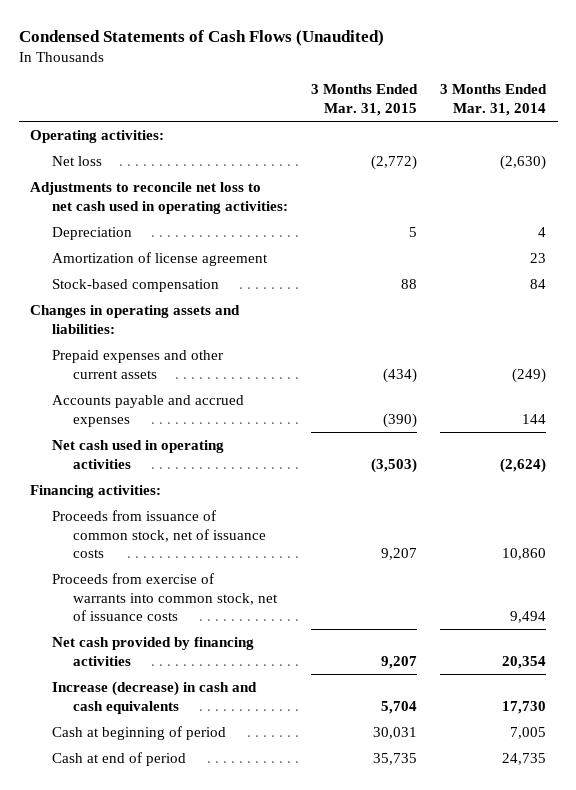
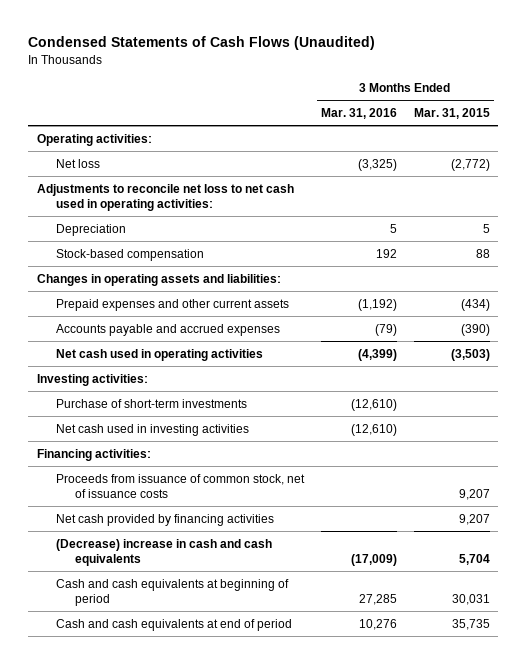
- | 3 Months Ended Mar. 31, 2015 | 3 Months Ended Mar. 31, 2014
+ | 3 Months Ended Mar. 31, 2016 | 3 Months Ended Mar. 31, 2015
- Amortization of license agreement | | 23
+ Investing activities:
+ Purchase of short-term investments | (12,610) |
+ Net cash used in investing activities | (12,610) |
- Proceeds from exercise of warrants into common stock, net of issuance costs | | 9,494
- Increase (decrease) in cash and cash equivalents | 5,704 | 17,730
- Cash at beginning of period | 30,031 | 7,005
- Cash at end of period | 35,735 | 24,735
+ (Decrease) increase in cash and cash equivalents | (17,009) | 5,704
+ Cash and cash equivalents at beginning of period | 27,285 | 30,031
+ Cash and cash equivalents at end of period | 10,276 | 35,735

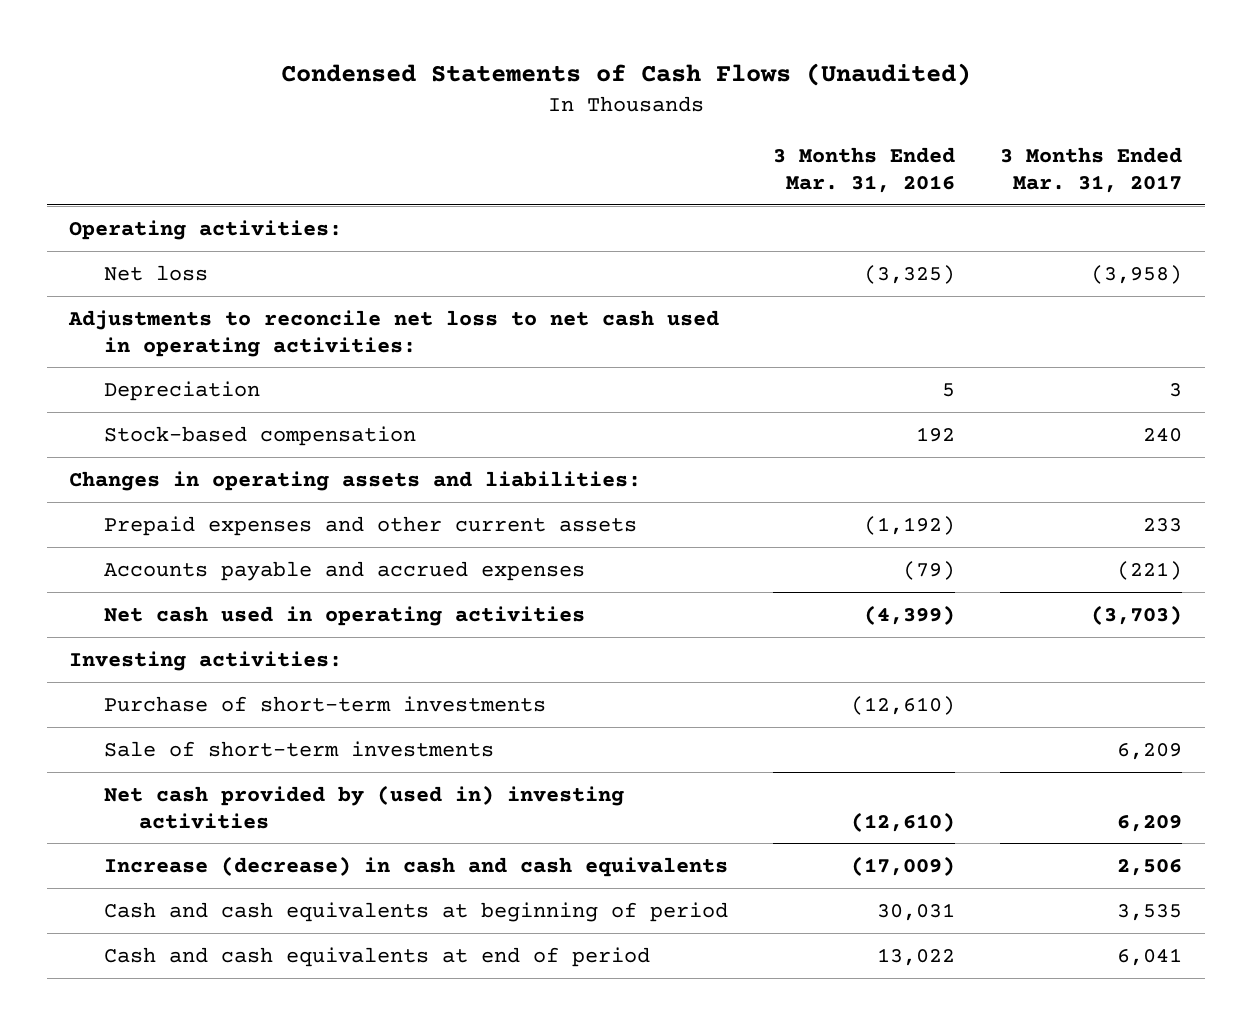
- | 3 Months Ended Mar. 31, 2016 | 3 Months Ended Mar. 31, 2015
+ | 3 Months Ended Mar. 31, 2016 | 3 Months Ended Mar. 31, 2017
- Net cash used in investing activities | (12,610) |
- Financing activities:
- Proceeds from issuance of common stock, net of issuance costs | | 9,207
- Net cash provided by financing activities | | 9,207
- (Decrease) increase in cash and cash equivalents | (17,009) | 5,704
- Cash and cash equivalents at beginning of period | 27,285 | 30,031
- Cash and cash equivalents at end of period | 10,276 | 35,735
+ Sale of short-term investments | | 6,209
+ Net cash provided by (used in) investing activities | (12,610) | 6,209
+ Increase (decrease) in cash and cash equivalents | (17,009) | 2,506
+ Cash and cash equivalents at beginning of period | 30,031 | 3,535
+ Cash and cash equivalents at end of period | 13,022 | 6,041

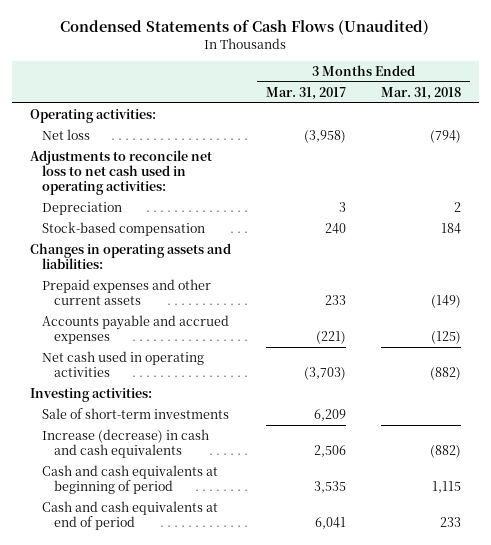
- | 3 Months Ended Mar. 31, 2016 | 3 Months Ended Mar. 31, 2017
+ | 3 Months Ended Mar. 31, 2017 | 3 Months Ended Mar. 31, 2018
- Purchase of short-term investments | (12,610) |
- Net cash provided by (used in) investing activities | (12,610) | 6,209

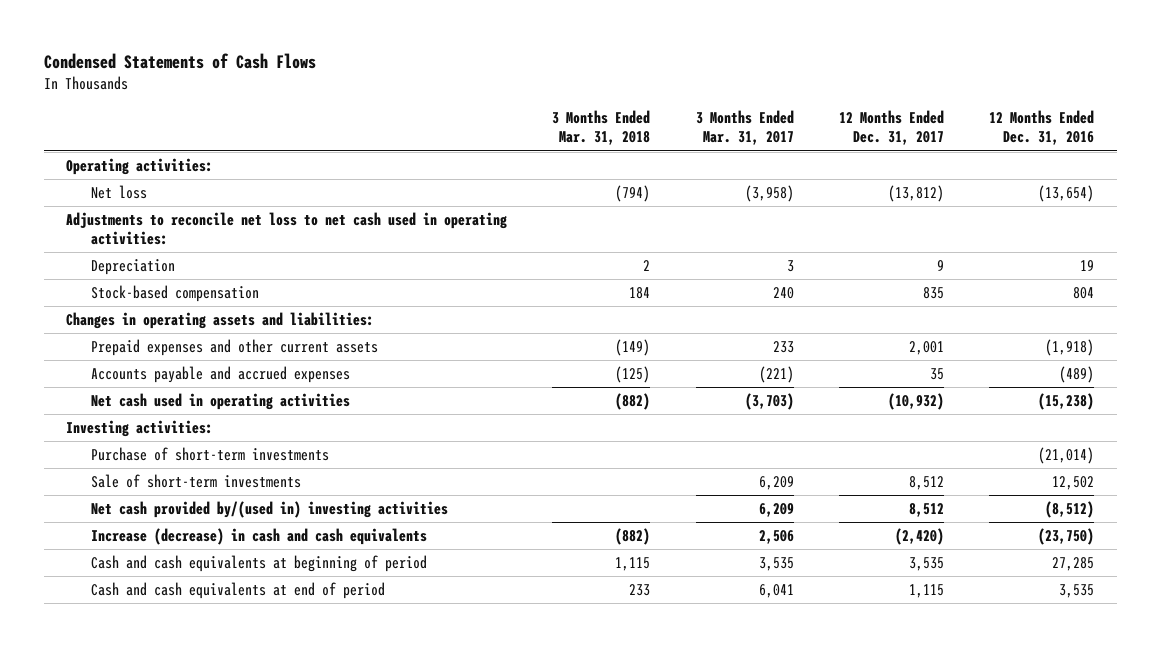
- Condensed Statements of Cash Flows (Unaudited)
+ Condensed Statements of Cash Flows
- | 3 Months Ended Mar. 31, 2017 | 3 Months Ended Mar. 31, 2018
+ | 3 Months Ended Mar. 31, 2018 | 3 Months Ended Mar. 31, 2017 | 12 Months Ended Dec. 31, 2017 | 12 Months Ended Dec. 31, 2016
+ Purchase of short-term investments | | | | (21,014)
+ Net cash provided by/(used in) investing activities | | 6,209 | 8,512 | (8,512)

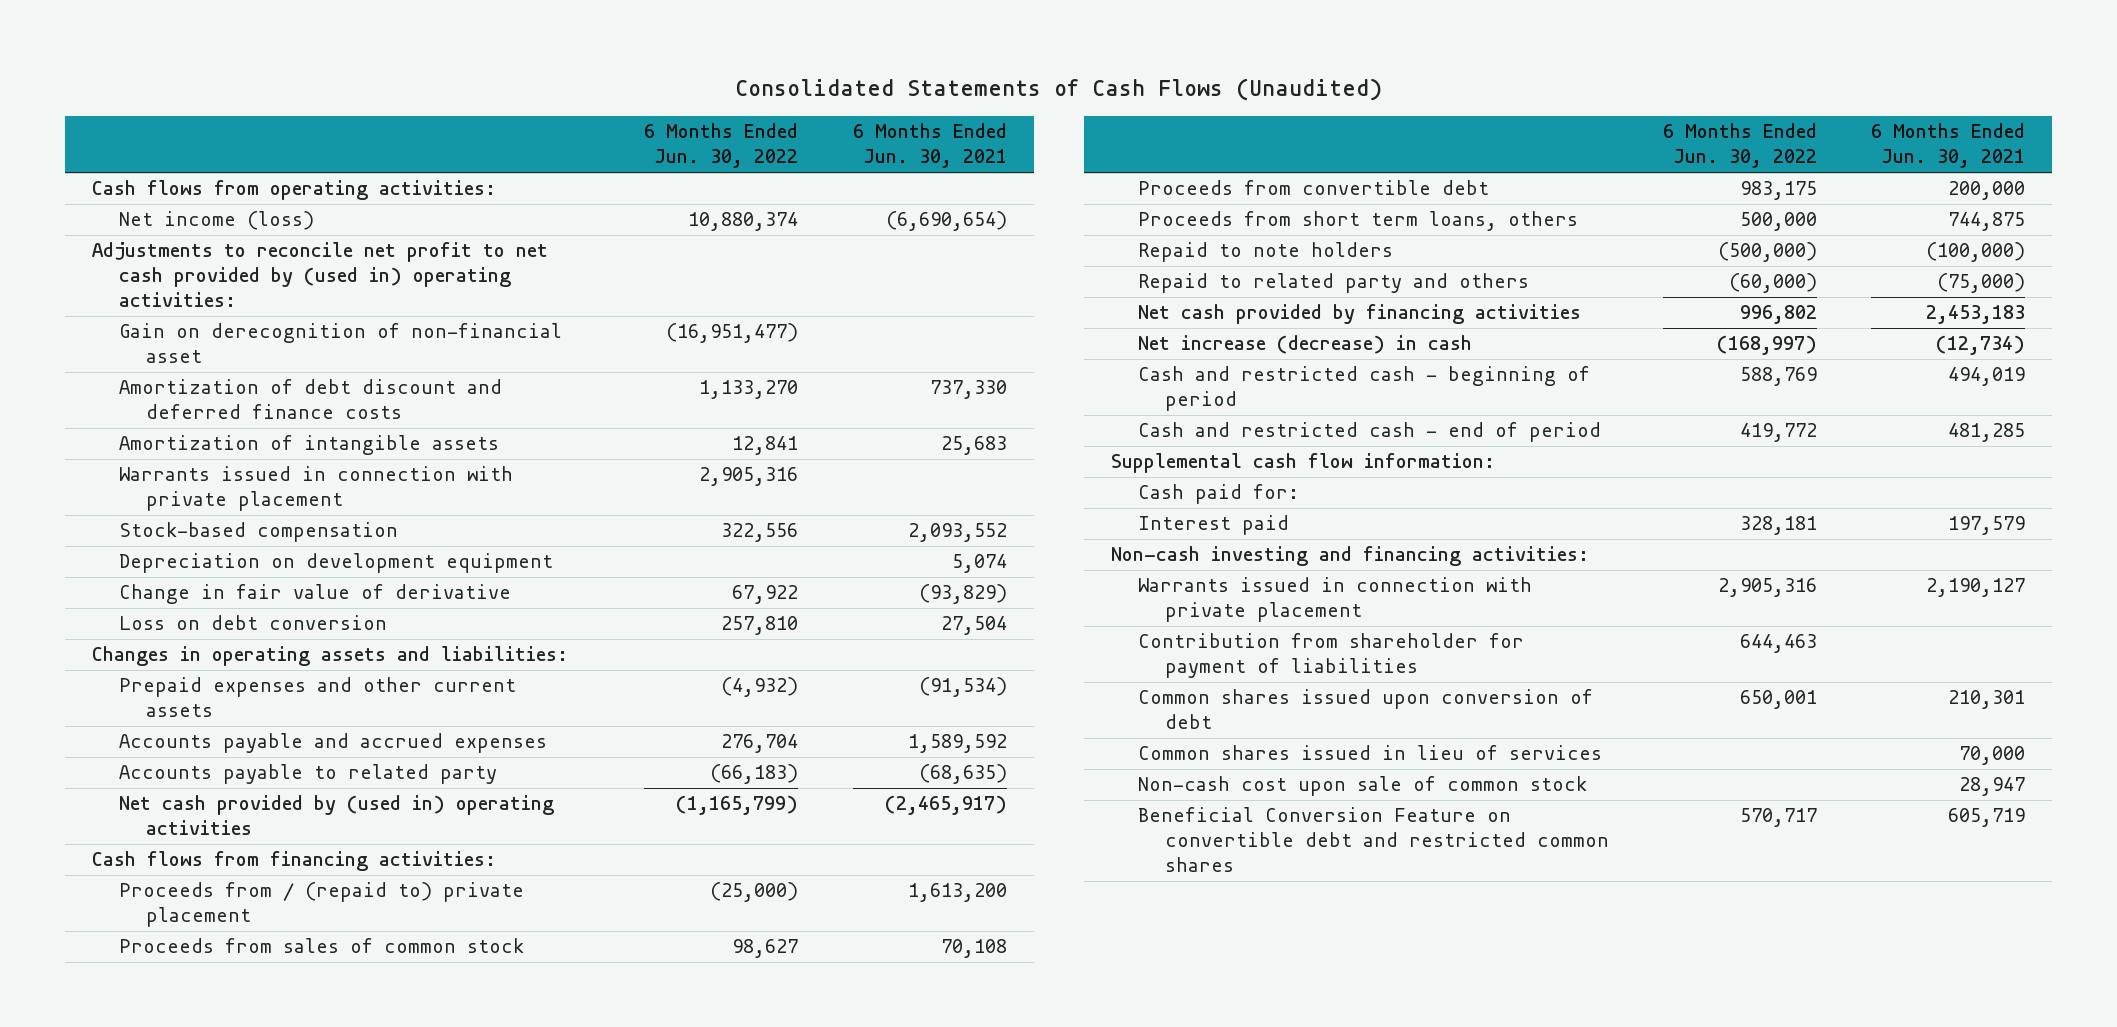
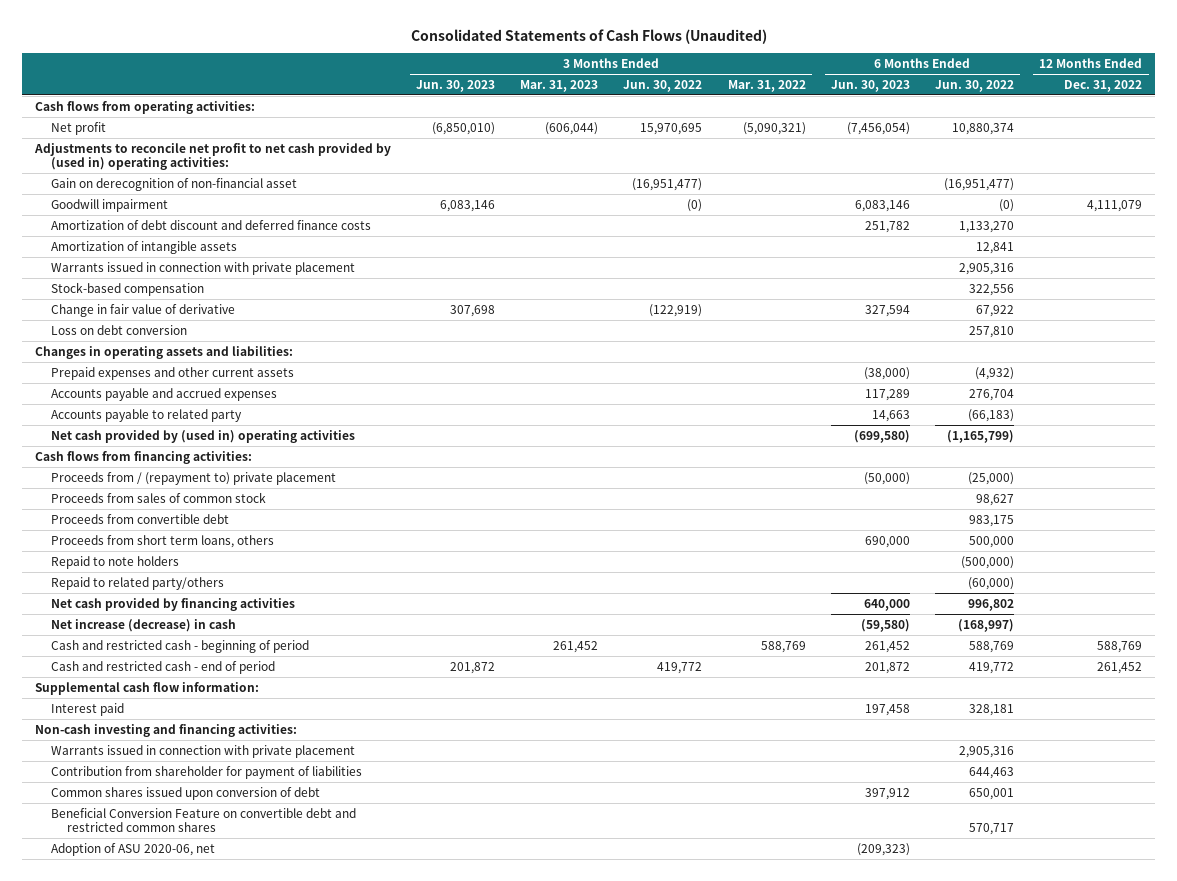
- | 6 Months Ended Jun. 30, 2022 | 6 Months Ended Jun. 30, 2021
+ | 3 Months Ended Jun. 30, 2023 | 3 Months Ended Mar. 31, 2023 | 3 Months Ended Jun. 30, 2022 | 3 Months Ended Mar. 31, 2022 | 6 Months Ended Jun. 30, 2023 | 6 Months Ended Jun. 30, 2022 | 12 Months Ended Dec. 31, 2022
- Net income (loss) | 10,880,374 | (6,690,654)
+ Net profit | (6,850,010) | (606,044) | 15,970,695 | (5,090,321) | (7,456,054) | 10,880,374 |
+ Goodwill impairment | 6,083,146 | | (0) | | 6,083,146 | (0) | 4,111,079
- Depreciation on development equipment | | 5,074
- Proceeds from / (repaid to) private placement | (25,000) | 1,613,200
+ Proceeds from / (repayment to) private placement | | | | | (50,000) | (25,000) |
- Repaid to related party and others | (60,000) | (75,000)
+ Repaid to related party/others | | | | | | (60,000) |
- Cash paid for:
- Common shares issued in lieu of services | | 70,000
- Non-cash cost upon sale of common stock | | 28,947
+ Adoption of ASU 2020-06, net | | | | | (209,323) | |

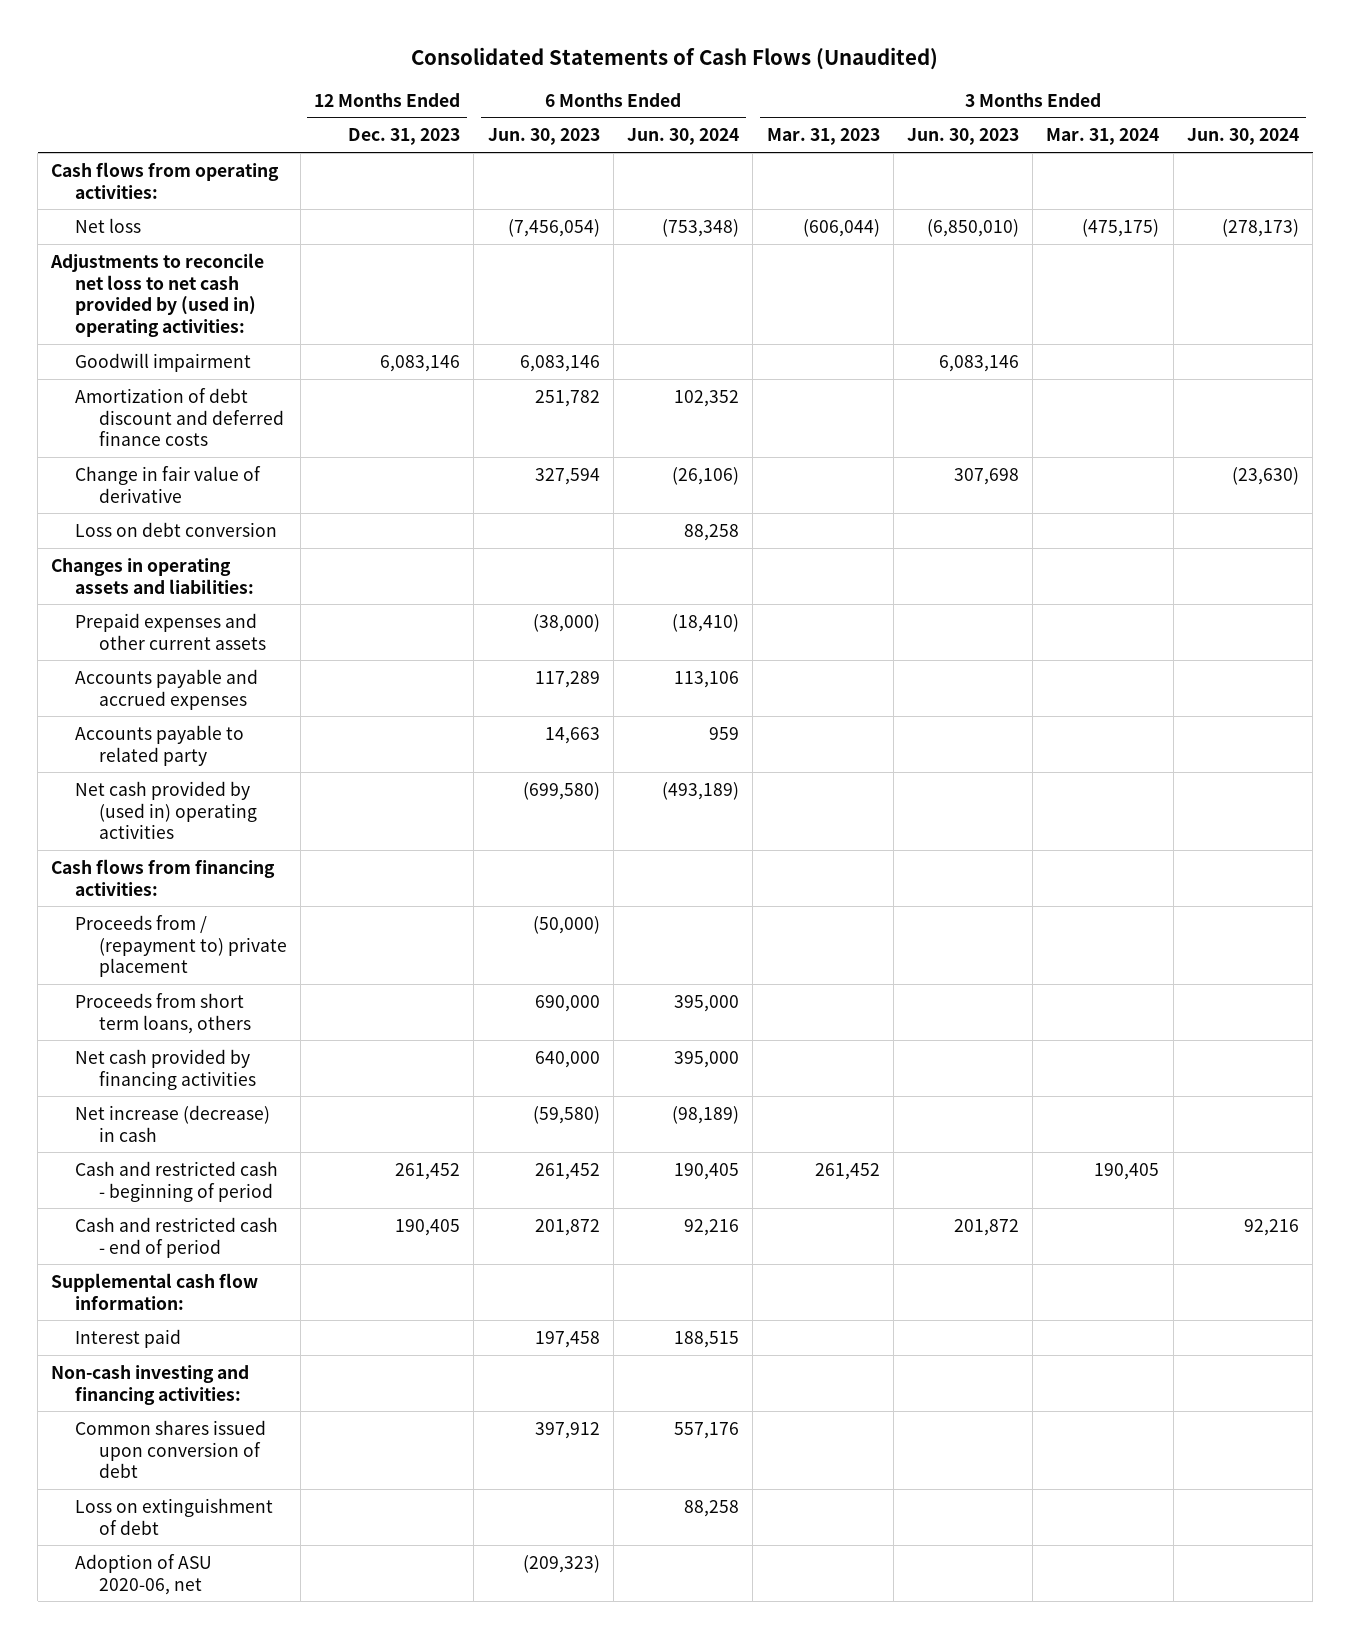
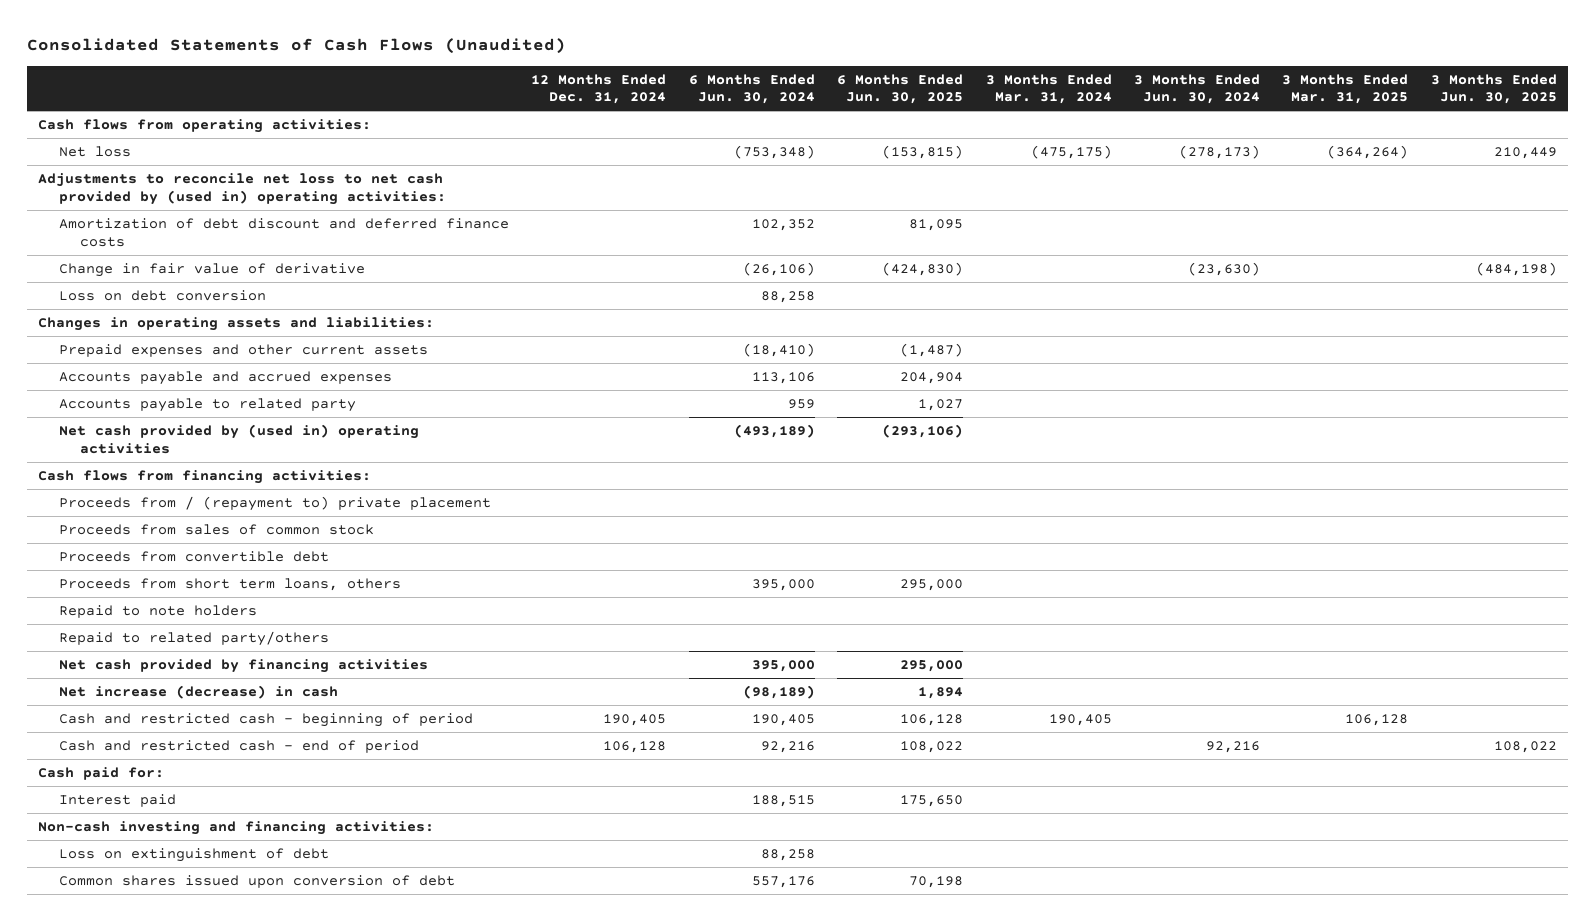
- | 12 Months Ended Dec. 31, 2023 | 6 Months Ended Jun. 30, 2023 | 6 Months Ended Jun. 30, 2024 | 3 Months Ended Mar. 31, 2023 | 3 Months Ended Jun. 30, 2023 | 3 Months Ended Mar. 31, 2024 | 3 Months Ended Jun. 30, 2024
+ | 12 Months Ended Dec. 31, 2024 | 6 Months Ended Jun. 30, 2024 | 6 Months Ended Jun. 30, 2025 | 3 Months Ended Mar. 31, 2024 | 3 Months Ended Jun. 30, 2024 | 3 Months Ended Mar. 31, 2025 | 3 Months Ended Jun. 30, 2025
- Goodwill impairment | 6,083,146 | 6,083,146 | | | 6,083,146 | |
+ Proceeds from sales of common stock
+ Proceeds from convertible debt
+ Repaid to note holders
+ Repaid to related party/others
- Supplemental cash flow information:
+ Cash paid for:
- Adoption of ASU 2020-06, net | | (209,323) | | | | |
moved down: Common shares issued upon conversion of debt | | 557,176 | 70,198 | | | |

